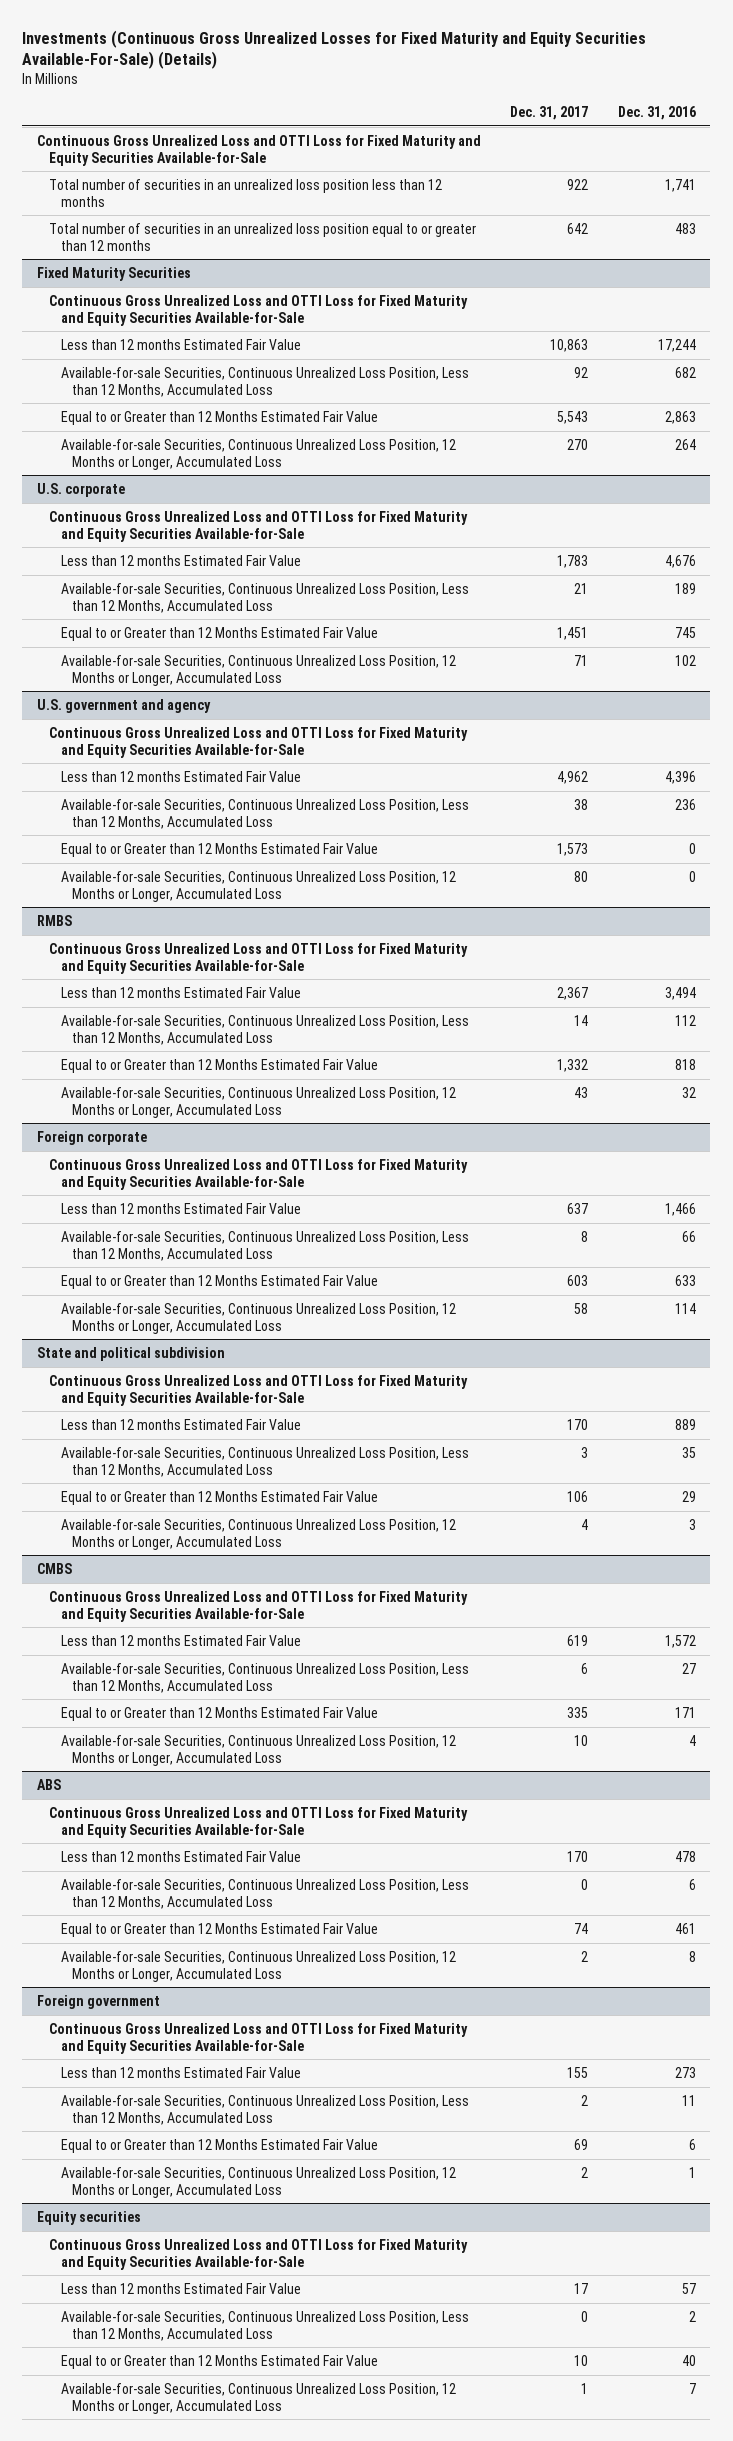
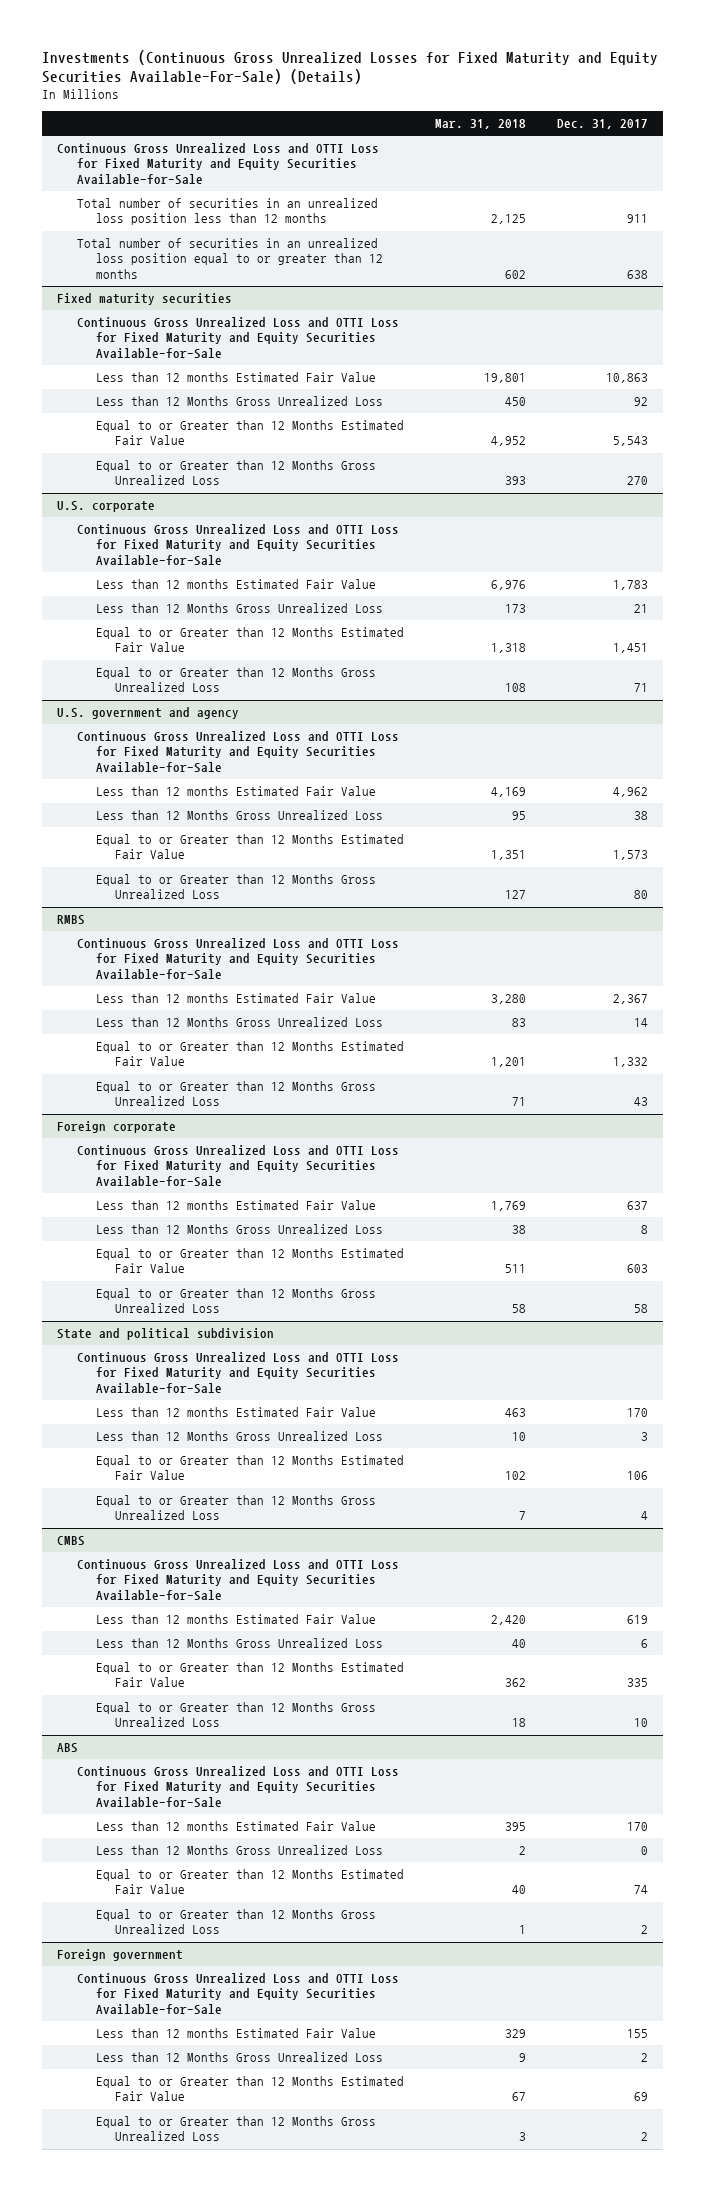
- | Dec. 31, 2017 | Dec. 31, 2016
+ | Mar. 31, 2018 | Dec. 31, 2017
- Total number of securities in an unrealized loss position less than 12 months | 922 | 1,741
- Total number of securities in an unrealized loss position equal to or greater than 12 months | 642 | 483
- Fixed Maturity Securities
+ Total number of securities in an unrealized loss position less than 12 months | 2,125 | 911
+ Total number of securities in an unrealized loss position equal to or greater than 12 months | 602 | 638
+ Fixed maturity securities
- Available-for-sale Securities, Continuous Unrealized Loss Position, Less than 12 Months, Accumulated Loss | 92 | 682
+ Less than 12 Months Gross Unrealized Loss | 450 | 92
- Available-for-sale Securities, Continuous Unrealized Loss Position, 12 Months or Longer, Accumulated Loss | 270 | 264
+ Equal to or Greater than 12 Months Gross Unrealized Loss | 393 | 270
@ U.S. corporate
- Available-for-sale Securities, Continuous Unrealized Loss Position, Less than 12 Months, Accumulated Loss | 21 | 189
+ Less than 12 Months Gross Unrealized Loss | 173 | 21
- Available-for-sale Securities, Continuous Unrealized Loss Position, 12 Months or Longer, Accumulated Loss | 71 | 102
+ Equal to or Greater than 12 Months Gross Unrealized Loss | 108 | 71
@ U.S. government and agency
- Available-for-sale Securities, Continuous Unrealized Loss Position, Less than 12 Months, Accumulated Loss | 38 | 236
+ Less than 12 Months Gross Unrealized Loss | 95 | 38
- Available-for-sale Securities, Continuous Unrealized Loss Position, 12 Months or Longer, Accumulated Loss | 80 | 0
+ Equal to or Greater than 12 Months Gross Unrealized Loss | 127 | 80
@ RMBS
- Available-for-sale Securities, Continuous Unrealized Loss Position, Less than 12 Months, Accumulated Loss | 14 | 112
+ Less than 12 Months Gross Unrealized Loss | 83 | 14
- Available-for-sale Securities, Continuous Unrealized Loss Position, 12 Months or Longer, Accumulated Loss | 43 | 32
+ Equal to or Greater than 12 Months Gross Unrealized Loss | 71 | 43
@ Foreign corporate
- Available-for-sale Securities, Continuous Unrealized Loss Position, Less than 12 Months, Accumulated Loss | 8 | 66
+ Less than 12 Months Gross Unrealized Loss | 38 | 8
- Available-for-sale Securities, Continuous Unrealized Loss Position, 12 Months or Longer, Accumulated Loss | 58 | 114
+ Equal to or Greater than 12 Months Gross Unrealized Loss | 58 | 58
@ State and political subdivision
- Available-for-sale Securities, Continuous Unrealized Loss Position, Less than 12 Months, Accumulated Loss | 3 | 35
+ Less than 12 Months Gross Unrealized Loss | 10 | 3
- Available-for-sale Securities, Continuous Unrealized Loss Position, 12 Months or Longer, Accumulated Loss | 4 | 3
+ Equal to or Greater than 12 Months Gross Unrealized Loss | 7 | 4
@ CMBS
- Available-for-sale Securities, Continuous Unrealized Loss Position, Less than 12 Months, Accumulated Loss | 6 | 27
+ Less than 12 Months Gross Unrealized Loss | 40 | 6
- Available-for-sale Securities, Continuous Unrealized Loss Position, 12 Months or Longer, Accumulated Loss | 10 | 4
+ Equal to or Greater than 12 Months Gross Unrealized Loss | 18 | 10
@ ABS
- Available-for-sale Securities, Continuous Unrealized Loss Position, Less than 12 Months, Accumulated Loss | 0 | 6
+ Less than 12 Months Gross Unrealized Loss | 2 | 0
- Available-for-sale Securities, Continuous Unrealized Loss Position, 12 Months or Longer, Accumulated Loss | 2 | 8
+ Equal to or Greater than 12 Months Gross Unrealized Loss | 1 | 2
@ Foreign government
- Available-for-sale Securities, Continuous Unrealized Loss Position, Less than 12 Months, Accumulated Loss | 2 | 11
+ Less than 12 Months Gross Unrealized Loss | 9 | 2
- Available-for-sale Securities, Continuous Unrealized Loss Position, 12 Months or Longer, Accumulated Loss | 2 | 1
- Equity securities
- Continuous Gross Unrealized Loss and OTTI Loss for Fixed Maturity and Equity Securities Available-for-Sale
- Less than 12 months Estimated Fair Value | 17 | 57
- Available-for-sale Securities, Continuous Unrealized Loss Position, Less than 12 Months, Accumulated Loss | 0 | 2
- Equal to or Greater than 12 Months Estimated Fair Value | 10 | 40
- Available-for-sale Securities, Continuous Unrealized Loss Position, 12 Months or Longer, Accumulated Loss | 1 | 7
@ Foreign government
+ Equal to or Greater than 12 Months Gross Unrealized Loss | 3 | 2

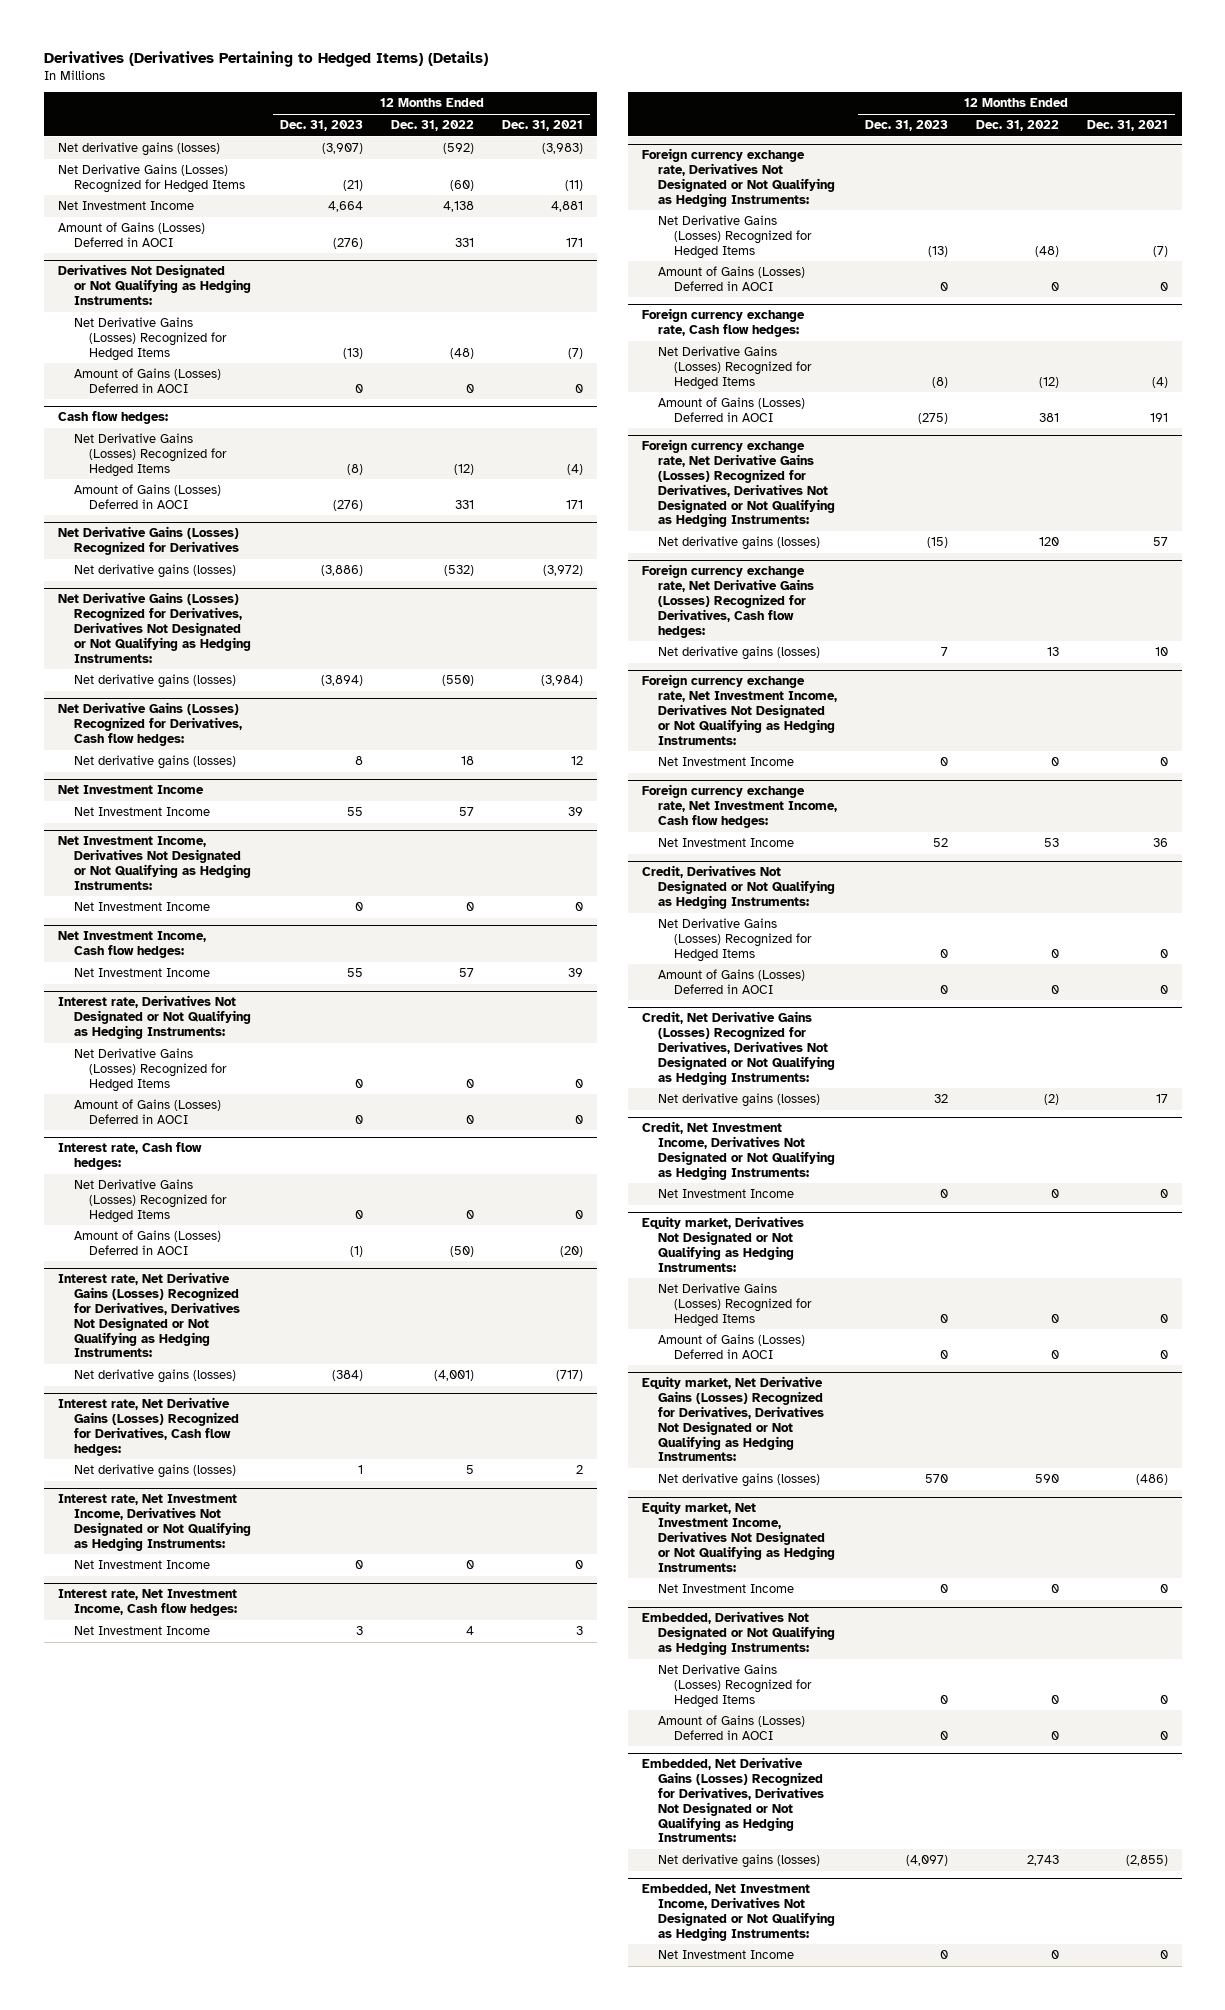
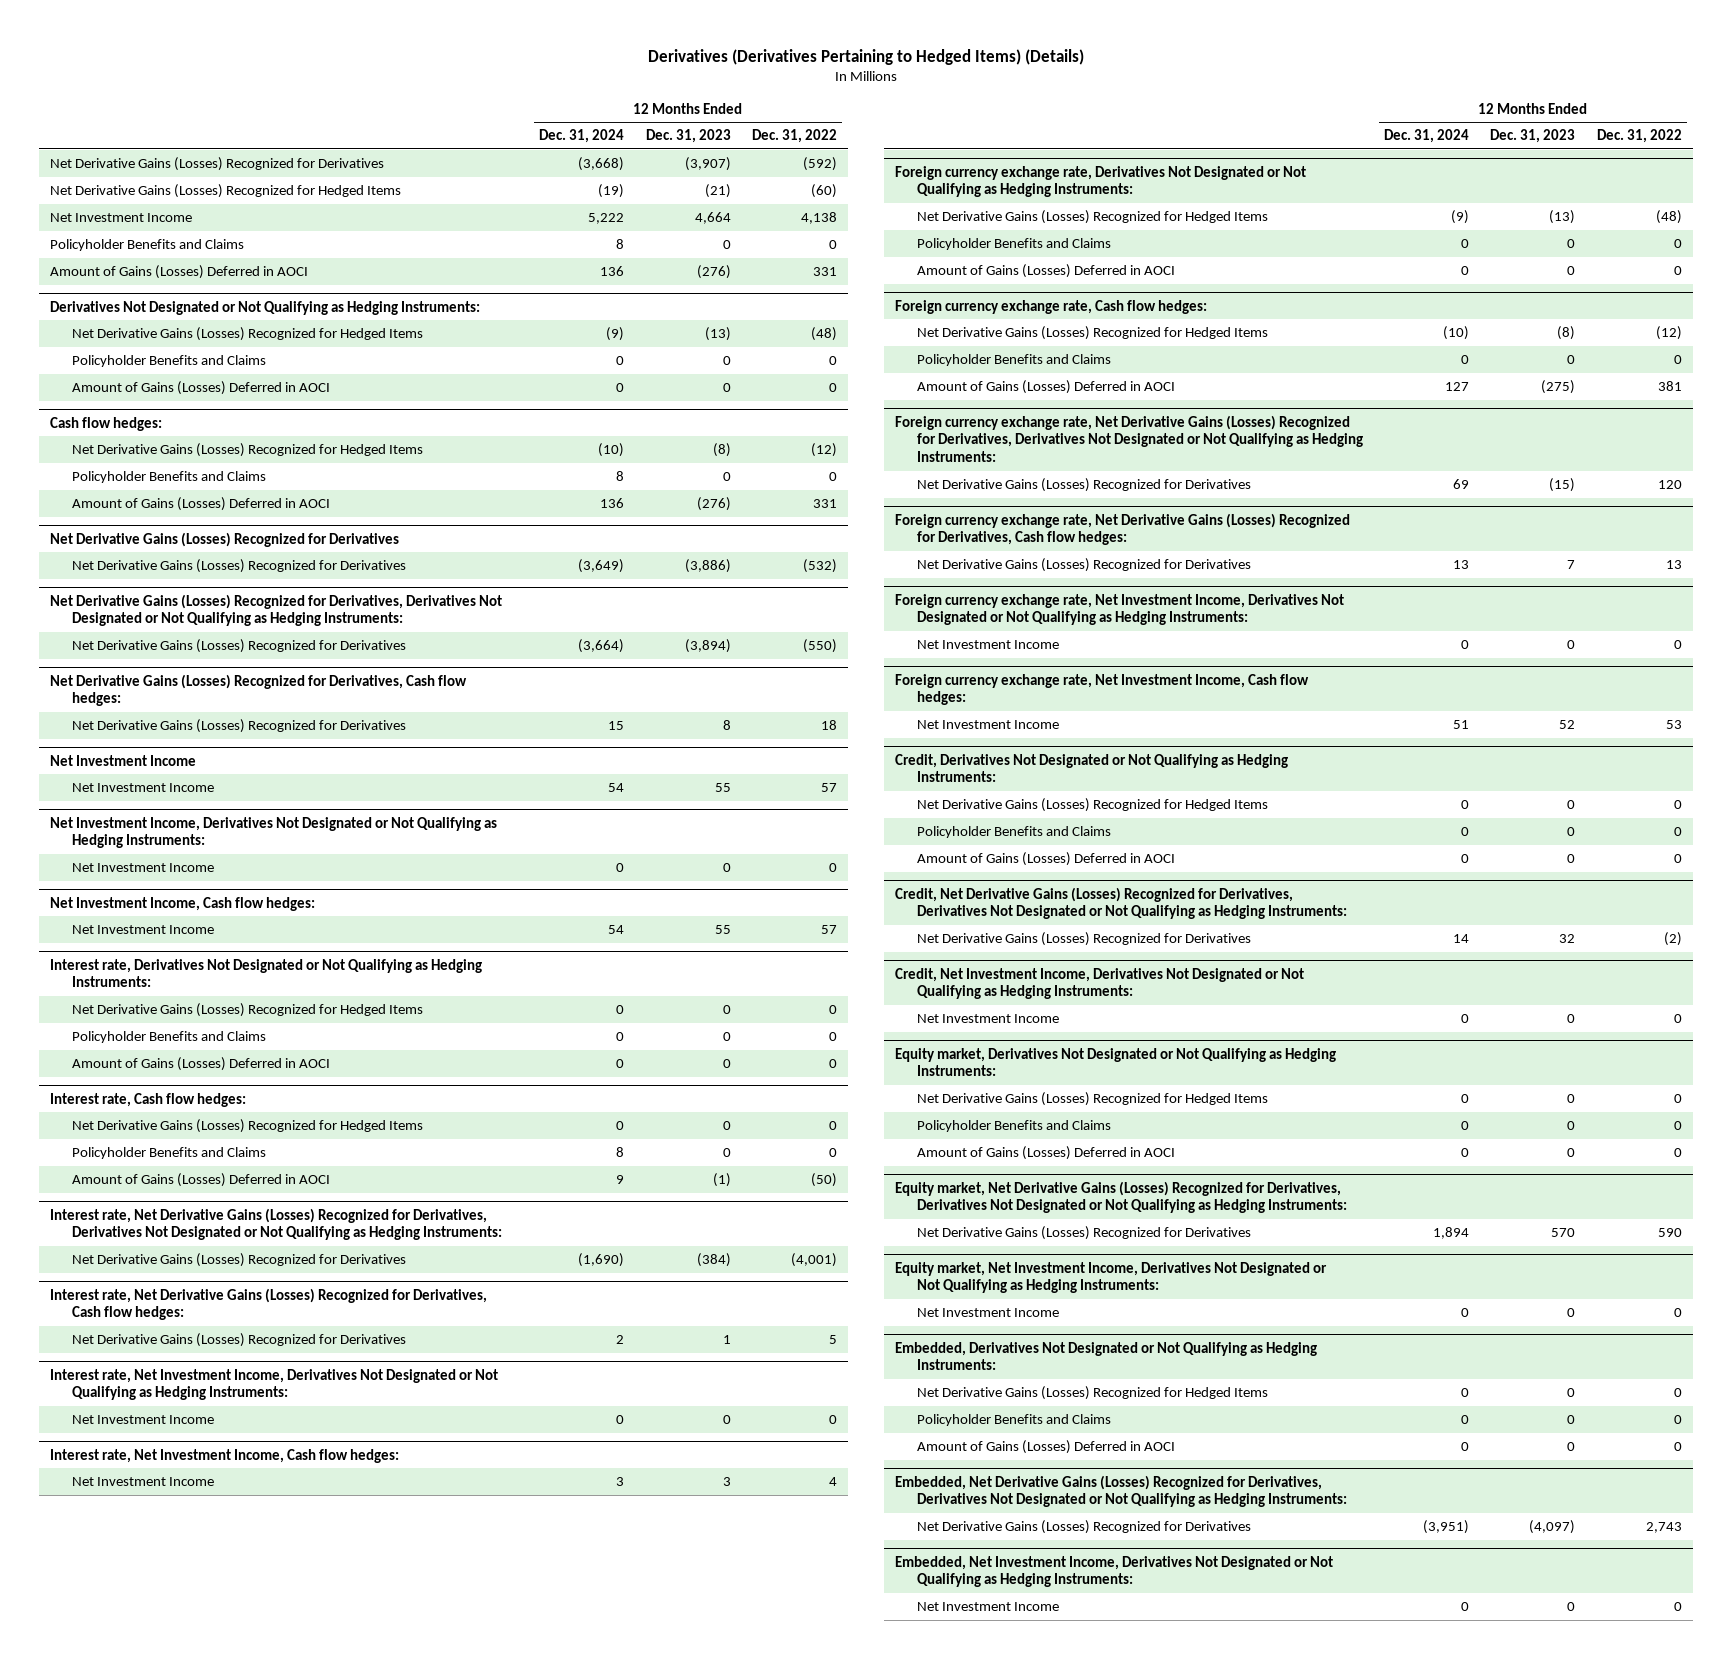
- | 12 Months Ended Dec. 31, 2023 | 12 Months Ended Dec. 31, 2022 | 12 Months Ended Dec. 31, 2021
+ | 12 Months Ended Dec. 31, 2024 | 12 Months Ended Dec. 31, 2023 | 12 Months Ended Dec. 31, 2022
- Net derivative gains (losses) | (3,907) | (592) | (3,983)
+ Net Derivative Gains (Losses) Recognized for Derivatives | (3,668) | (3,907) | (592)
+ Policyholder Benefits and Claims | 8 | 0 | 0
@ Derivatives Not Designated or Not Qualifying as Hedging Instruments:
+ Policyholder Benefits and Claims | 0 | 0 | 0
@ Cash flow hedges:
+ Policyholder Benefits and Claims | 8 | 0 | 0
@ Net Derivative Gains (Losses) Recognized for Derivatives
- Net derivative gains (losses) | (3,886) | (532) | (3,972)
+ Net Derivative Gains (Losses) Recognized for Derivatives | (3,649) | (3,886) | (532)
@ Net Derivative Gains (Losses) Recognized for Derivatives, Derivatives Not Designated or Not Qualifying as Hedging Instruments:
- Net derivative gains (losses) | (3,894) | (550) | (3,984)
+ Net Derivative Gains (Losses) Recognized for Derivatives | (3,664) | (3,894) | (550)
@ Net Derivative Gains (Losses) Recognized for Derivatives, Cash flow hedges:
- Net derivative gains (losses) | 8 | 18 | 12
+ Net Derivative Gains (Losses) Recognized for Derivatives | 15 | 8 | 18
@ Interest rate, Derivatives Not Designated or Not Qualifying as Hedging Instruments:
+ Policyholder Benefits and Claims | 0 | 0 | 0
@ Interest rate, Cash flow hedges:
+ Policyholder Benefits and Claims | 8 | 0 | 0
@ Interest rate, Net Derivative Gains (Losses) Recognized for Derivatives, Derivatives Not Designated or Not Qualifying as Hedging Instruments:
- Net derivative gains (losses) | (384) | (4,001) | (717)
+ Net Derivative Gains (Losses) Recognized for Derivatives | (1,690) | (384) | (4,001)
@ Interest rate, Net Derivative Gains (Losses) Recognized for Derivatives, Cash flow hedges:
- Net derivative gains (losses) | 1 | 5 | 2
+ Net Derivative Gains (Losses) Recognized for Derivatives | 2 | 1 | 5
@ Foreign currency exchange rate, Derivatives Not Designated or Not Qualifying as Hedging Instruments:
+ Policyholder Benefits and Claims | 0 | 0 | 0
@ Foreign currency exchange rate, Cash flow hedges:
+ Policyholder Benefits and Claims | 0 | 0 | 0
@ Foreign currency exchange rate, Net Derivative Gains (Losses) Recognized for Derivatives, Derivatives Not Designated or Not Qualifying as Hedging Instruments:
- Net derivative gains (losses) | (15) | 120 | 57
+ Net Derivative Gains (Losses) Recognized for Derivatives | 69 | (15) | 120
@ Foreign currency exchange rate, Net Derivative Gains (Losses) Recognized for Derivatives, Cash flow hedges:
- Net derivative gains (losses) | 7 | 13 | 10
+ Net Derivative Gains (Losses) Recognized for Derivatives | 13 | 7 | 13
@ Credit, Derivatives Not Designated or Not Qualifying as Hedging Instruments:
+ Policyholder Benefits and Claims | 0 | 0 | 0
@ Credit, Net Derivative Gains (Losses) Recognized for Derivatives, Derivatives Not Designated or Not Qualifying as Hedging Instruments:
- Net derivative gains (losses) | 32 | (2) | 17
+ Net Derivative Gains (Losses) Recognized for Derivatives | 14 | 32 | (2)
@ Equity market, Derivatives Not Designated or Not Qualifying as Hedging Instruments:
+ Policyholder Benefits and Claims | 0 | 0 | 0
@ Equity market, Net Derivative Gains (Losses) Recognized for Derivatives, Derivatives Not Designated or Not Qualifying as Hedging Instruments:
- Net derivative gains (losses) | 570 | 590 | (486)
+ Net Derivative Gains (Losses) Recognized for Derivatives | 1,894 | 570 | 590
@ Embedded, Derivatives Not Designated or Not Qualifying as Hedging Instruments:
+ Policyholder Benefits and Claims | 0 | 0 | 0
@ Embedded, Net Derivative Gains (Losses) Recognized for Derivatives, Derivatives Not Designated or Not Qualifying as Hedging Instruments:
- Net derivative gains (losses) | (4,097) | 2,743 | (2,855)
+ Net Derivative Gains (Losses) Recognized for Derivatives | (3,951) | (4,097) | 2,743

